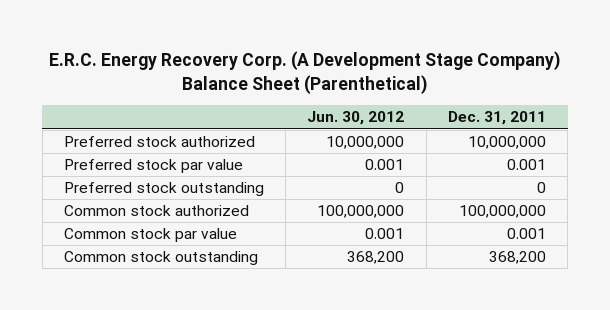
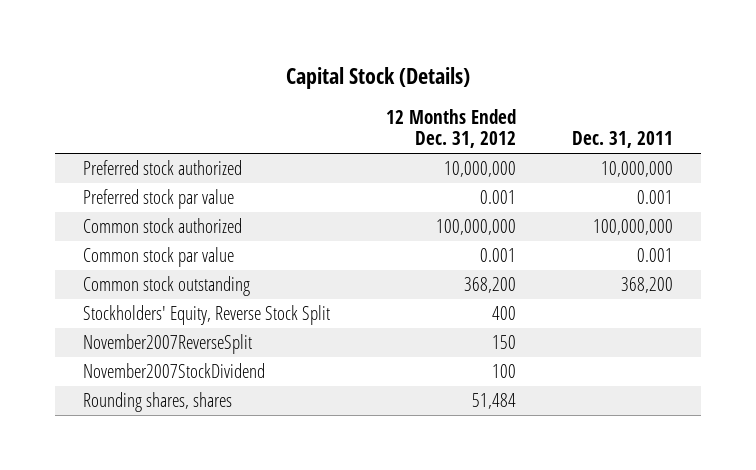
- E.R.C. Energy Recovery Corp. (A Development Stage Company) Balance Sheet (Parenthetical)
+ Capital Stock (Details)
- | Jun. 30, 2012 | Dec. 31, 2011
+ | 12 Months Ended Dec. 31, 2012 | Dec. 31, 2011
- Preferred stock outstanding | 0 | 0
+ Stockholders' Equity, Reverse Stock Split | 400 |
+ November2007ReverseSplit | 150 |
+ November2007StockDividend | 100 |
+ Rounding shares, shares | 51,484 |

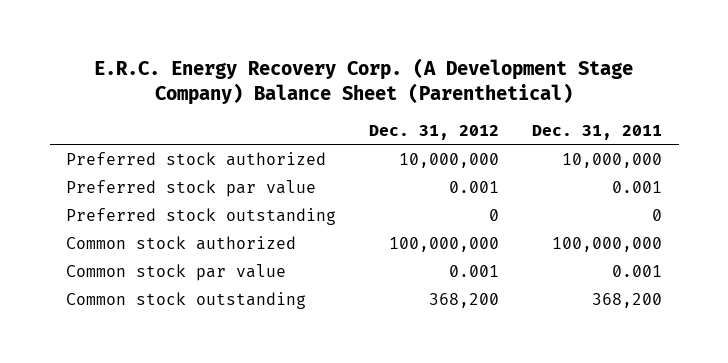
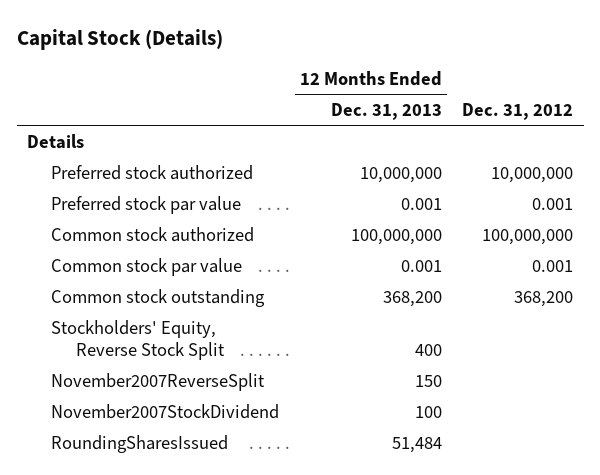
- E.R.C. Energy Recovery Corp. (A Development Stage Company) Balance Sheet (Parenthetical)
+ Capital Stock (Details)
- | Dec. 31, 2012 | Dec. 31, 2011
+ | 12 Months Ended Dec. 31, 2013 | Dec. 31, 2012
+ Details
- Preferred stock outstanding | 0 | 0
+ Stockholders' Equity, Reverse Stock Split | 400 |
+ November2007ReverseSplit | 150 |
+ November2007StockDividend | 100 |
+ RoundingSharesIssued | 51,484 |

